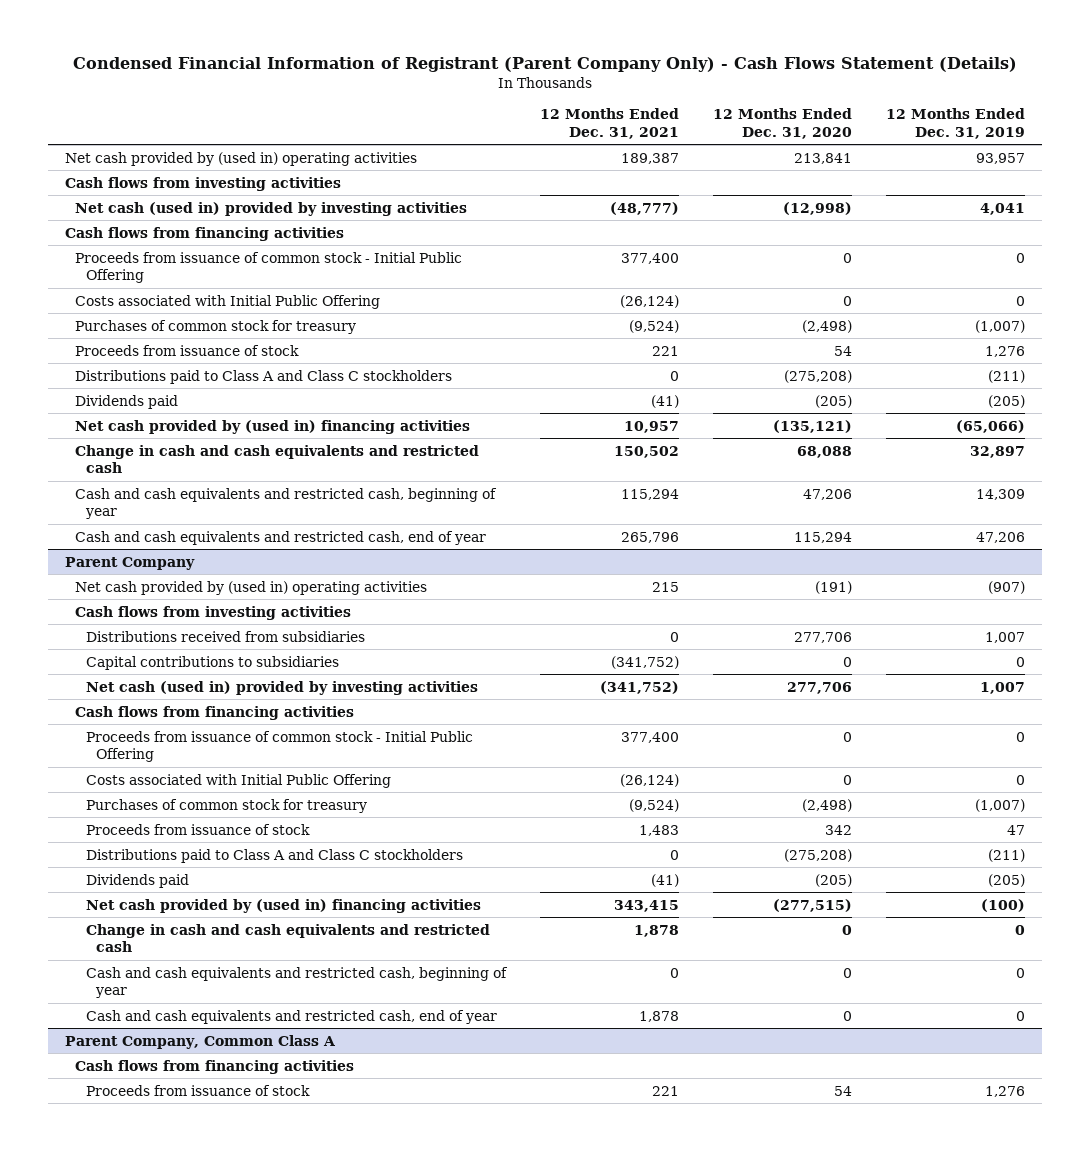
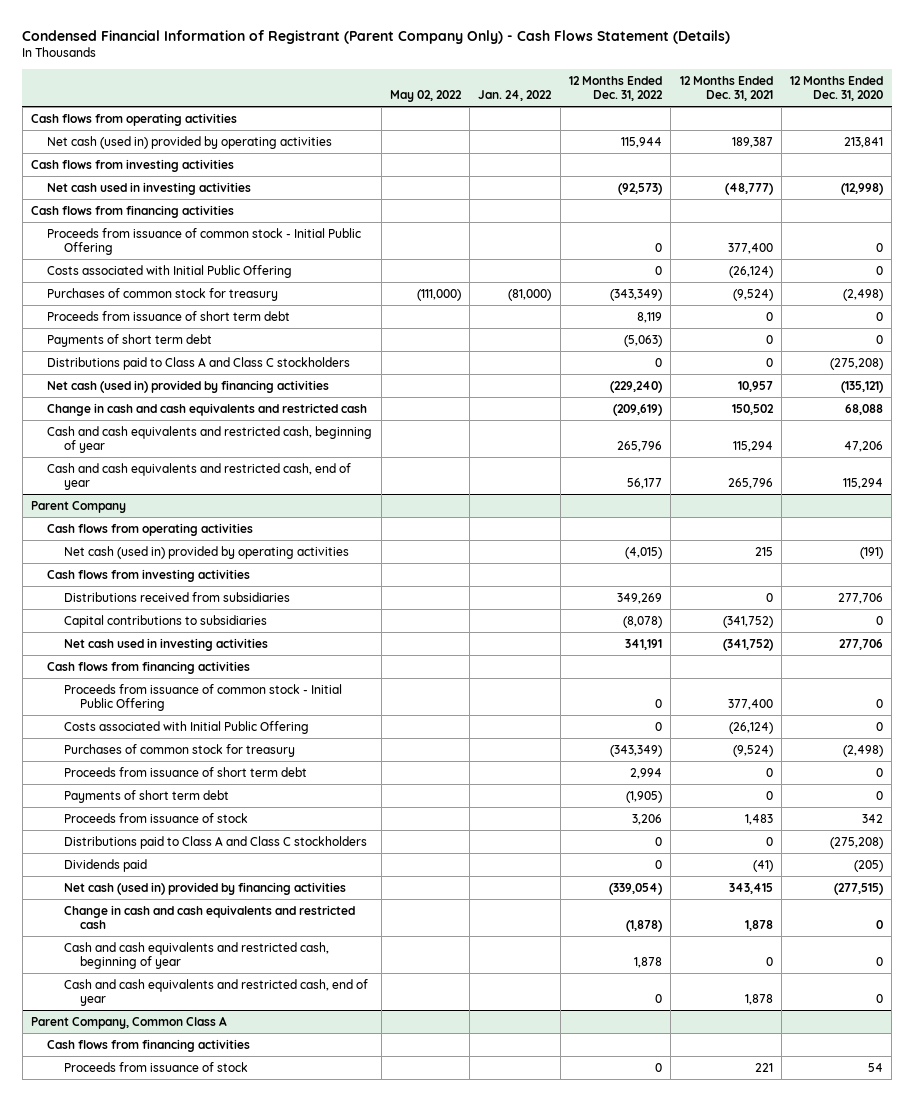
- | 12 Months Ended Dec. 31, 2021 | 12 Months Ended Dec. 31, 2020 | 12 Months Ended Dec. 31, 2019
+ | May 02, 2022 | Jan. 24, 2022 | 12 Months Ended Dec. 31, 2022 | 12 Months Ended Dec. 31, 2021 | 12 Months Ended Dec. 31, 2020
- Net cash provided by (used in) operating activities | 189,387 | 213,841 | 93,957
+ Cash flows from operating activities
+ Net cash (used in) provided by operating activities | | | 115,944 | 189,387 | 213,841
- Net cash (used in) provided by investing activities | (48,777) | (12,998) | 4,041
+ Net cash used in investing activities | | | (92,573) | (48,777) | (12,998)
- Proceeds from issuance of stock | 221 | 54 | 1,276
+ Proceeds from issuance of short term debt | | | 8,119 | 0 | 0
+ Payments of short term debt | | | (5,063) | 0 | 0
- Dividends paid | (41) | (205) | (205)
- Net cash provided by (used in) financing activities | 10,957 | (135,121) | (65,066)
+ Net cash (used in) provided by financing activities | | | (229,240) | 10,957 | (135,121)
@ Parent Company
- Net cash provided by (used in) operating activities | 215 | (191) | (907)
+ Cash flows from operating activities
+ Net cash (used in) provided by operating activities | | | (4,015) | 215 | (191)
- Net cash (used in) provided by investing activities | (341,752) | 277,706 | 1,007
+ Net cash used in investing activities | | | 341,191 | (341,752) | 277,706
+ Proceeds from issuance of short term debt | | | 2,994 | 0 | 0
+ Payments of short term debt | | | (1,905) | 0 | 0
- Net cash provided by (used in) financing activities | 343,415 | (277,515) | (100)
+ Net cash (used in) provided by financing activities | | | (339,054) | 343,415 | (277,515)

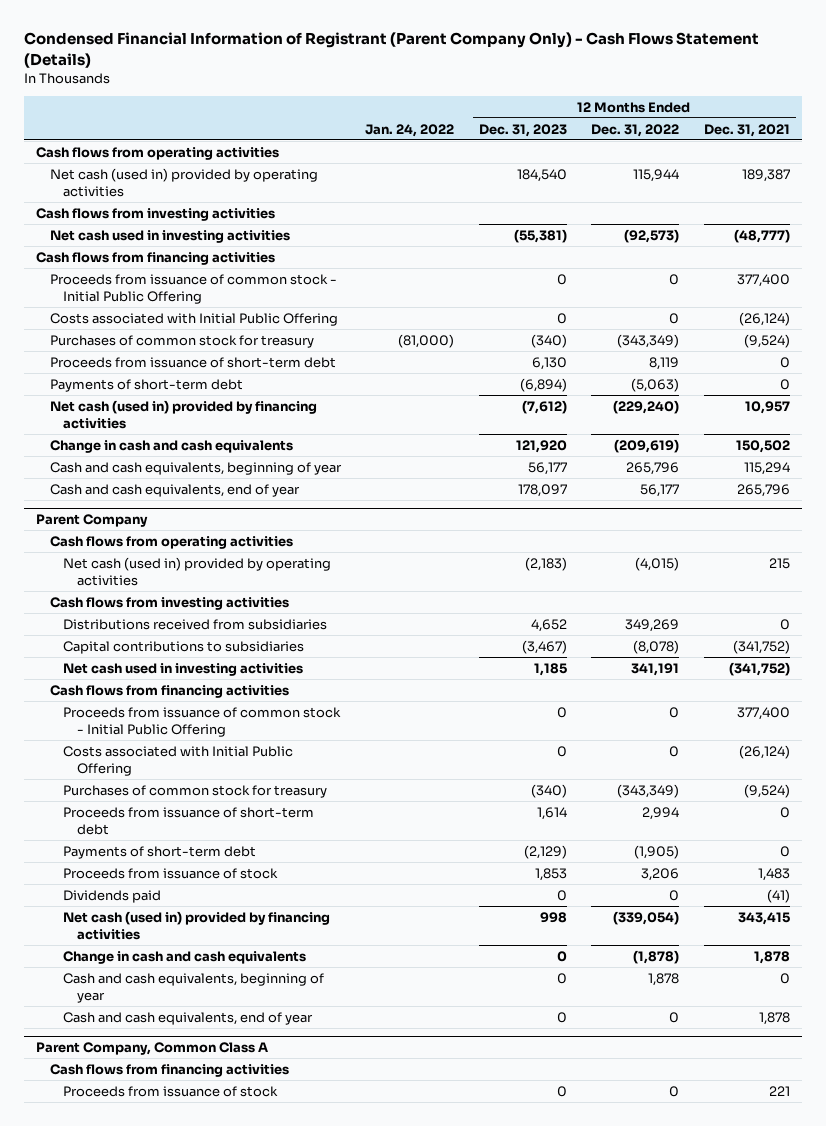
- | May 02, 2022 | Jan. 24, 2022 | 12 Months Ended Dec. 31, 2022 | 12 Months Ended Dec. 31, 2021 | 12 Months Ended Dec. 31, 2020
+ | Jan. 24, 2022 | 12 Months Ended Dec. 31, 2023 | 12 Months Ended Dec. 31, 2022 | 12 Months Ended Dec. 31, 2021
- Proceeds from issuance of short term debt | | | 8,119 | 0 | 0
- Payments of short term debt | | | (5,063) | 0 | 0
- Distributions paid to Class A and Class C stockholders | | | 0 | 0 | (275,208)
+ Proceeds from issuance of short-term debt | | 6,130 | 8,119 | 0
+ Payments of short-term debt | | (6,894) | (5,063) | 0
- Change in cash and cash equivalents and restricted cash | | | (209,619) | 150,502 | 68,088
- Cash and cash equivalents and restricted cash, beginning of year | | | 265,796 | 115,294 | 47,206
- Cash and cash equivalents and restricted cash, end of year | | | 56,177 | 265,796 | 115,294
+ Change in cash and cash equivalents | | 121,920 | (209,619) | 150,502
+ Cash and cash equivalents, beginning of year | | 56,177 | 265,796 | 115,294
+ Cash and cash equivalents, end of year | | 178,097 | 56,177 | 265,796
@ Parent Company
- Proceeds from issuance of short term debt | | | 2,994 | 0 | 0
- Payments of short term debt | | | (1,905) | 0 | 0
+ Proceeds from issuance of short-term debt | | 1,614 | 2,994 | 0
+ Payments of short-term debt | | (2,129) | (1,905) | 0
- Distributions paid to Class A and Class C stockholders | | | 0 | 0 | (275,208)
- Change in cash and cash equivalents and restricted cash | | | (1,878) | 1,878 | 0
- Cash and cash equivalents and restricted cash, beginning of year | | | 1,878 | 0 | 0
- Cash and cash equivalents and restricted cash, end of year | | | 0 | 1,878 | 0
+ Change in cash and cash equivalents | | 0 | (1,878) | 1,878
+ Cash and cash equivalents, beginning of year | | 0 | 1,878 | 0
+ Cash and cash equivalents, end of year | | 0 | 0 | 1,878

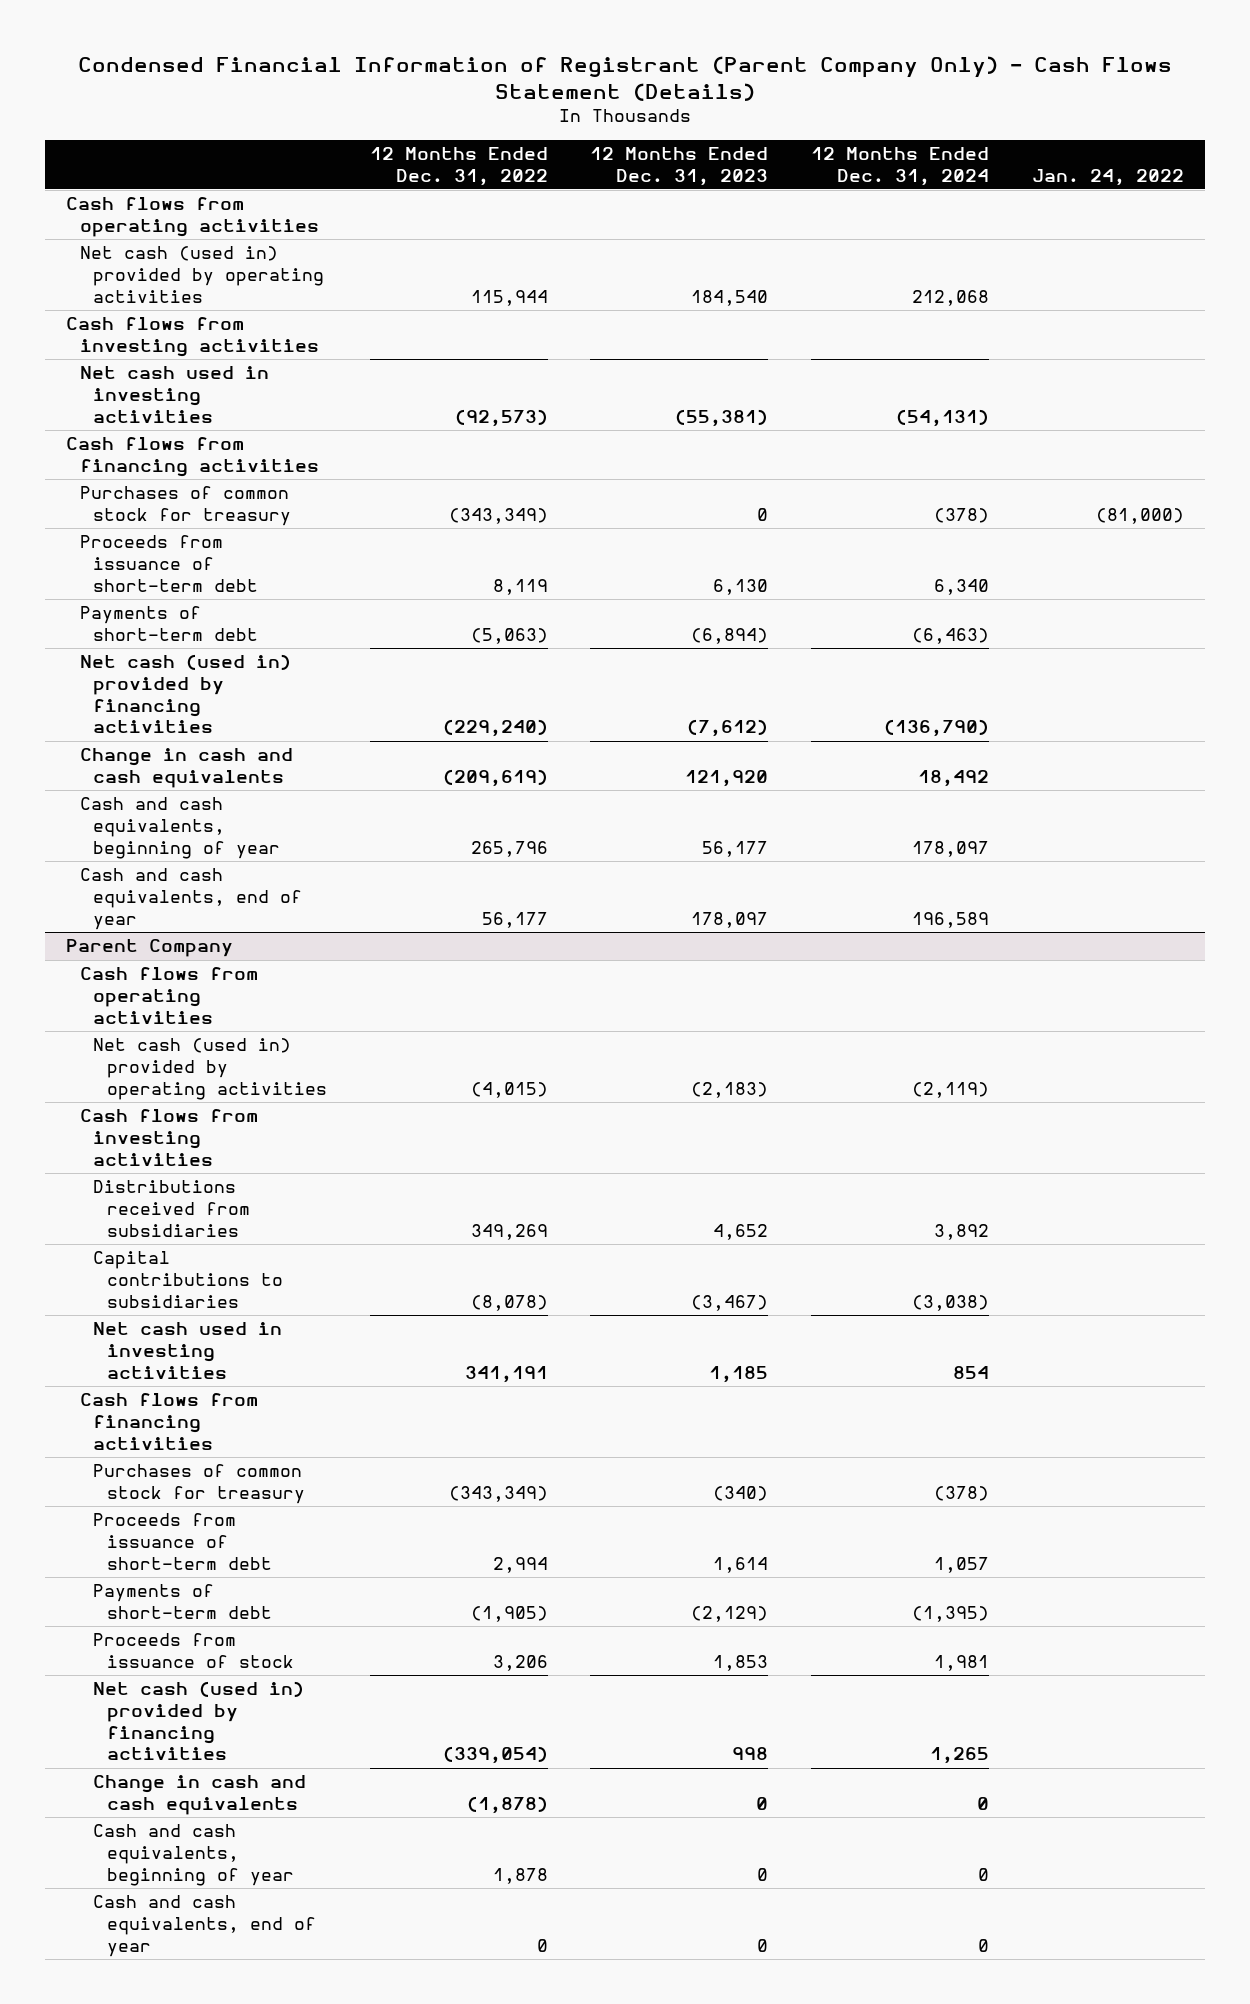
- | Jan. 24, 2022 | 12 Months Ended Dec. 31, 2023 | 12 Months Ended Dec. 31, 2022 | 12 Months Ended Dec. 31, 2021
+ | 12 Months Ended Dec. 31, 2022 | 12 Months Ended Dec. 31, 2023 | 12 Months Ended Dec. 31, 2024 | Jan. 24, 2022
- Proceeds from issuance of common stock - Initial Public Offering | | 0 | 0 | 377,400
- Costs associated with Initial Public Offering | | 0 | 0 | (26,124)
- Purchases of common stock for treasury | (81,000) | (340) | (343,349) | (9,524)
+ Purchases of common stock for treasury | (343,349) | 0 | (378) | (81,000)
@ Parent Company
- Proceeds from issuance of common stock - Initial Public Offering | | 0 | 0 | 377,400
- Costs associated with Initial Public Offering | | 0 | 0 | (26,124)
- Dividends paid | | 0 | 0 | (41)
- Parent Company, Common Class A
- Cash flows from financing activities
- Proceeds from issuance of stock | | 0 | 0 | 221

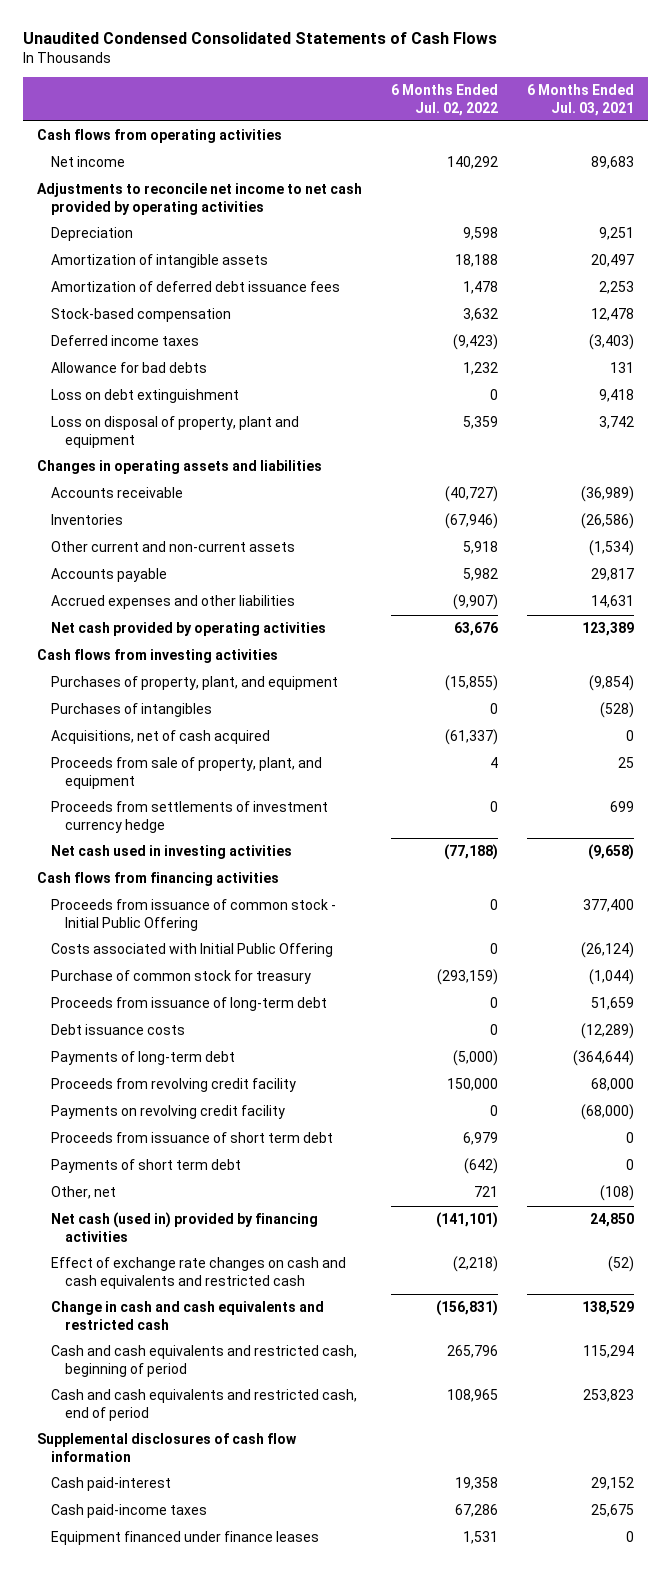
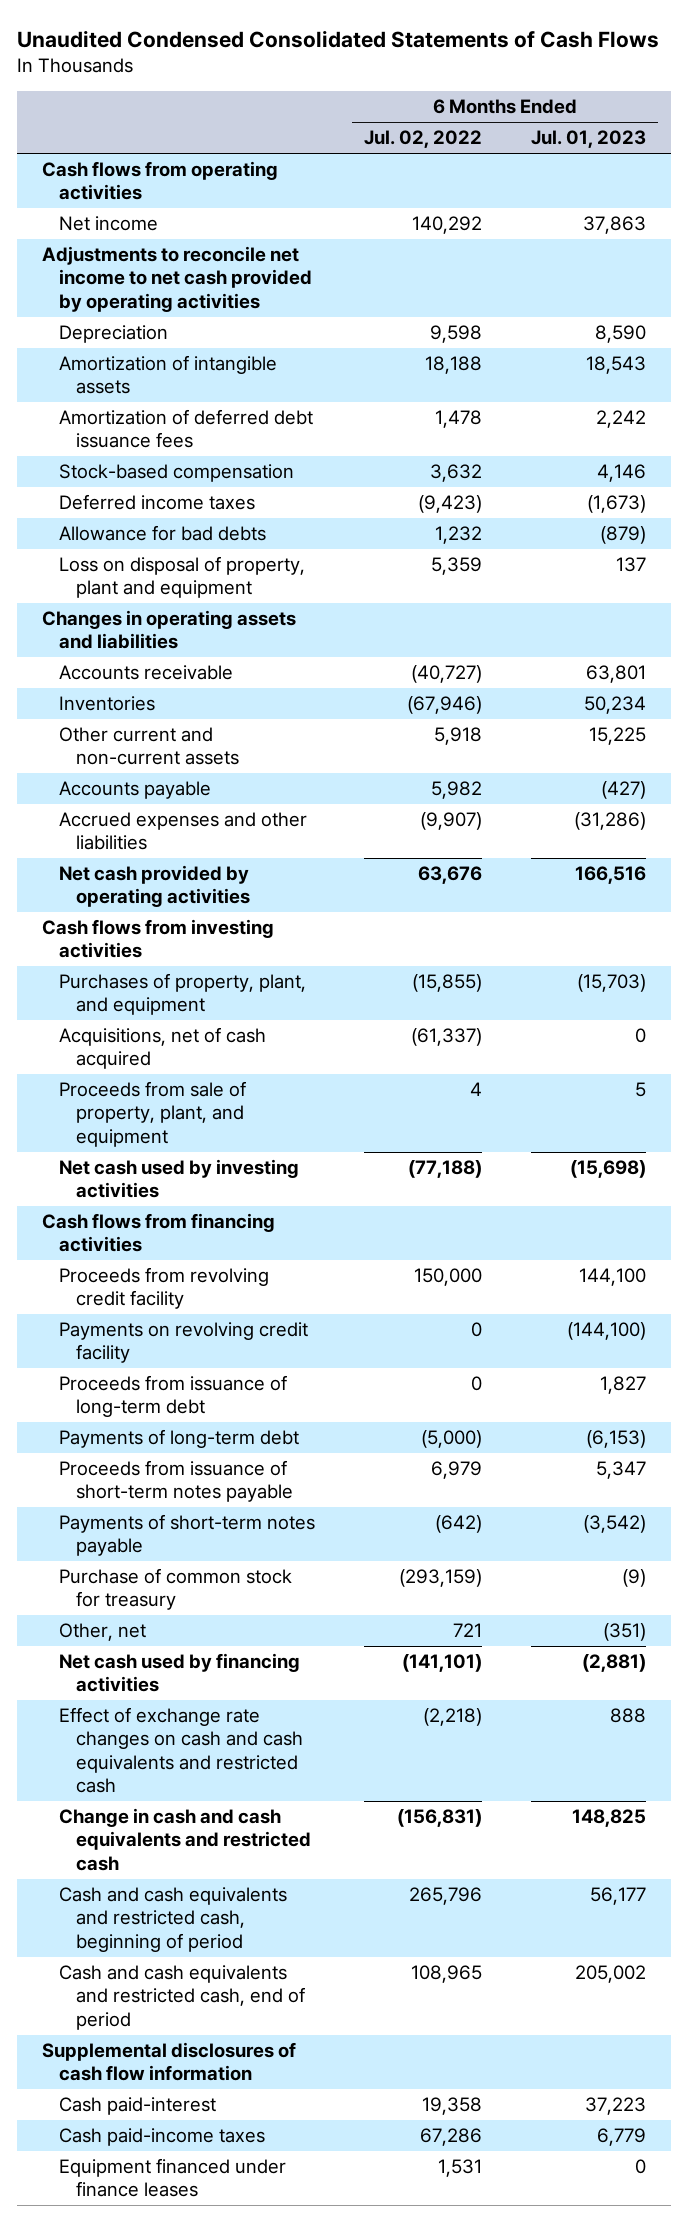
- | 6 Months Ended Jul. 02, 2022 | 6 Months Ended Jul. 03, 2021
+ | 6 Months Ended Jul. 02, 2022 | 6 Months Ended Jul. 01, 2023
- Loss on debt extinguishment | 0 | 9,418
- Purchases of intangibles | 0 | (528)
- Proceeds from settlements of investment currency hedge | 0 | 699
- Net cash used in investing activities | (77,188) | (9,658)
+ Net cash used by investing activities | (77,188) | (15,698)
- Proceeds from issuance of common stock - Initial Public Offering | 0 | 377,400
- Costs associated with Initial Public Offering | 0 | (26,124)
- Debt issuance costs | 0 | (12,289)
- Proceeds from issuance of short term debt | 6,979 | 0
- Payments of short term debt | (642) | 0
moved down: Proceeds from issuance of long-term debt | 0 | 1,827
moved down: Payments of long-term debt | (5,000) | (6,153)
+ Proceeds from issuance of short-term notes payable | 6,979 | 5,347
+ Payments of short-term notes payable | (642) | (3,542)
moved down: Purchase of common stock for treasury | (293,159) | (9)
- Net cash (used in) provided by financing activities | (141,101) | 24,850
+ Net cash used by financing activities | (141,101) | (2,881)

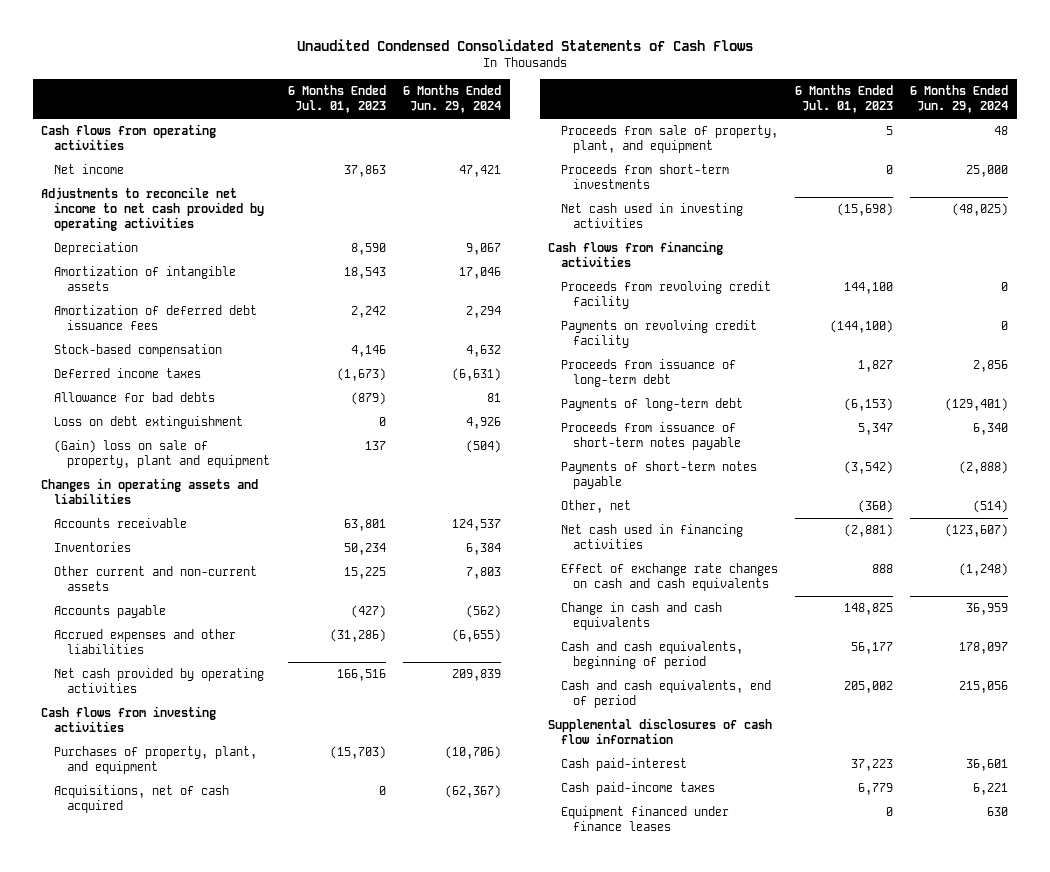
- | 6 Months Ended Jul. 02, 2022 | 6 Months Ended Jul. 01, 2023
+ | 6 Months Ended Jul. 01, 2023 | 6 Months Ended Jun. 29, 2024
- Loss on disposal of property, plant and equipment | 5,359 | 137
+ Loss on debt extinguishment | 0 | 4,926
+ (Gain) loss on sale of property, plant and equipment | 137 | (504)
- Net cash used by investing activities | (77,188) | (15,698)
+ Proceeds from short-term investments | 0 | 25,000
+ Net cash used in investing activities | (15,698) | (48,025)
- Purchase of common stock for treasury | (293,159) | (9)
- Other, net | 721 | (351)
- Net cash used by financing activities | (141,101) | (2,881)
- Effect of exchange rate changes on cash and cash equivalents and restricted cash | (2,218) | 888
- Change in cash and cash equivalents and restricted cash | (156,831) | 148,825
- Cash and cash equivalents and restricted cash, beginning of period | 265,796 | 56,177
- Cash and cash equivalents and restricted cash, end of period | 108,965 | 205,002
+ Other, net | (360) | (514)
+ Net cash used in financing activities | (2,881) | (123,607)
+ Effect of exchange rate changes on cash and cash equivalents | 888 | (1,248)
+ Change in cash and cash equivalents | 148,825 | 36,959
+ Cash and cash equivalents, beginning of period | 56,177 | 178,097
+ Cash and cash equivalents, end of period | 205,002 | 215,056

